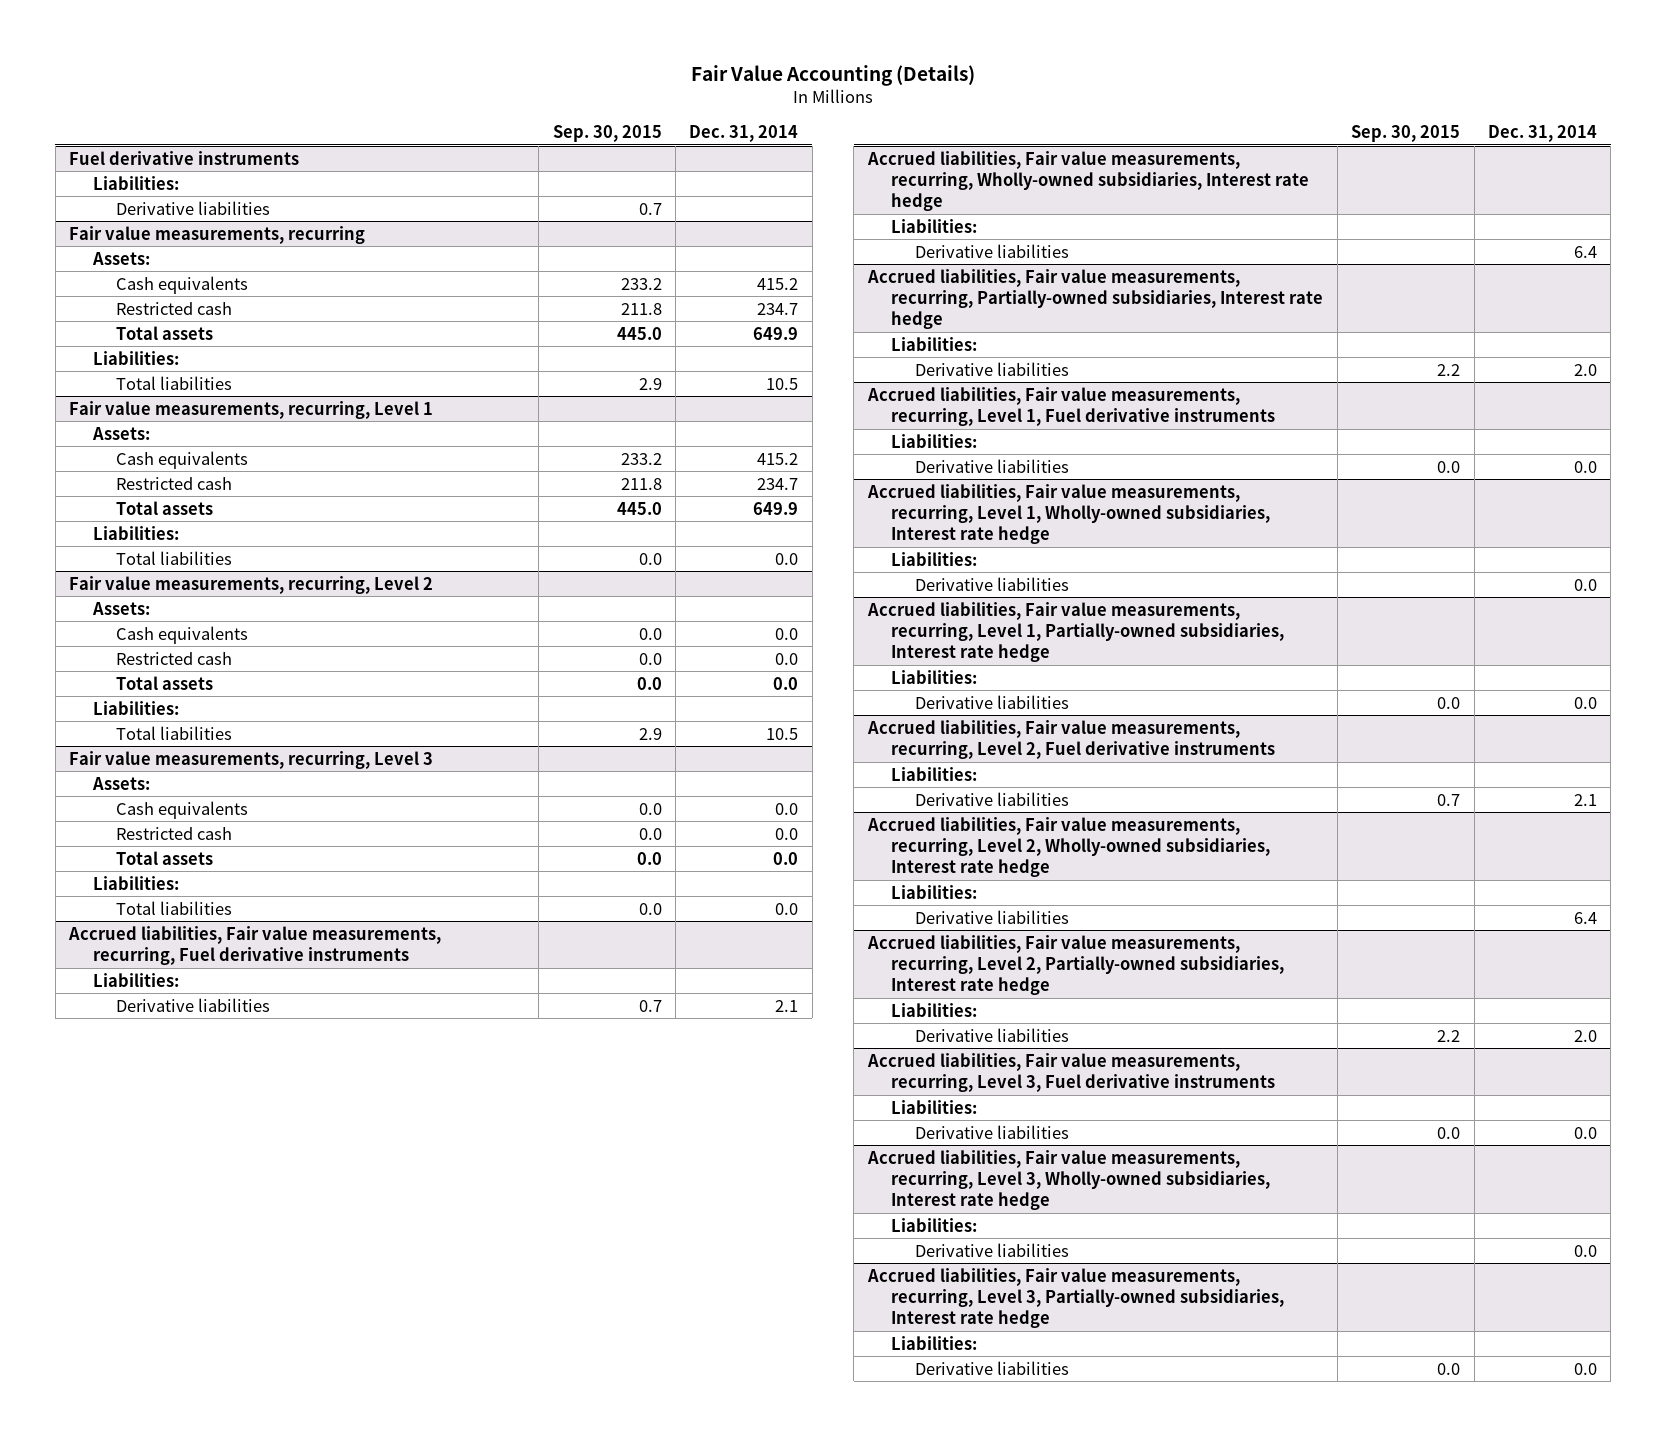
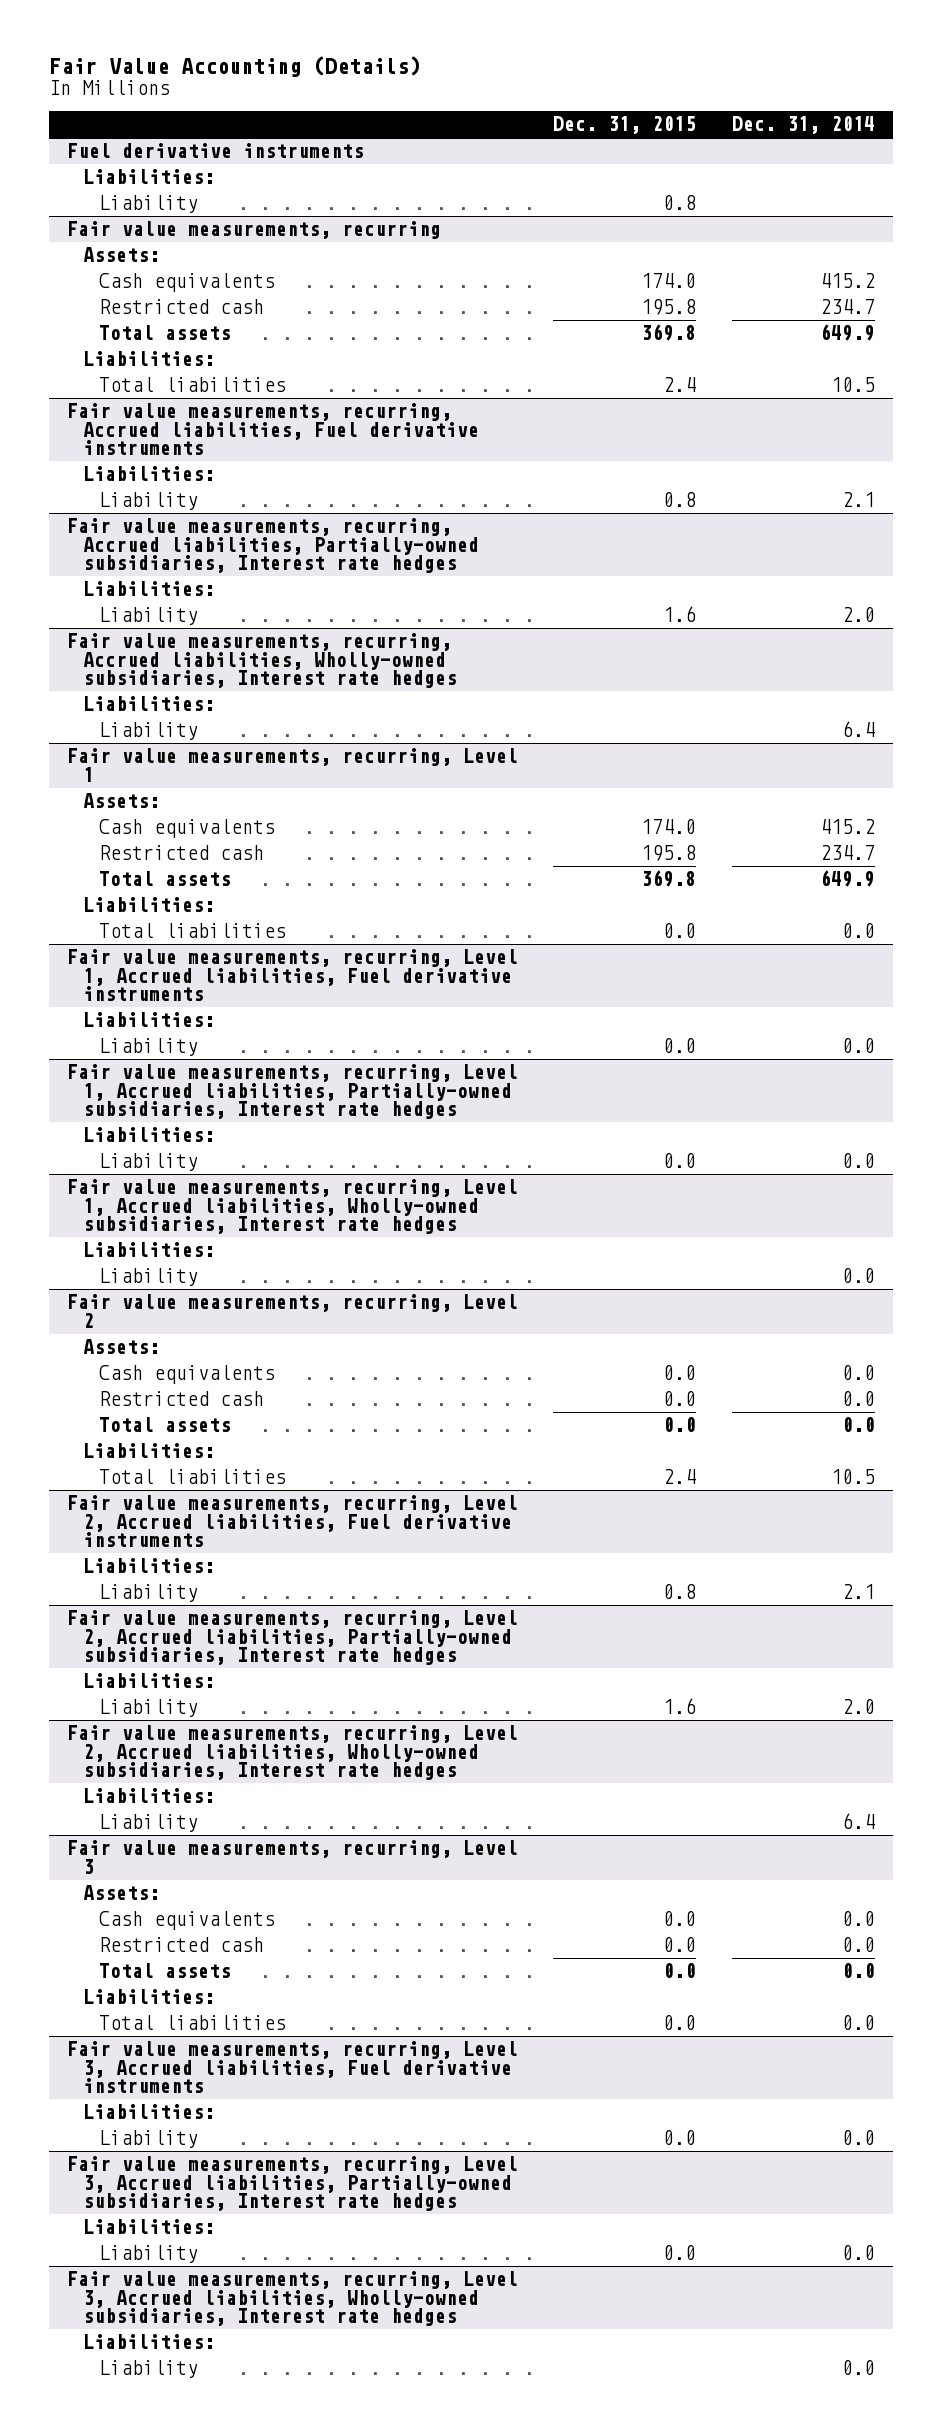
- | Sep. 30, 2015 | Dec. 31, 2014
+ | Dec. 31, 2015 | Dec. 31, 2014
@ Fuel derivative instruments
- Derivative liabilities | 0.7 |
+ Liability | 0.8 |
+ Fair value measurements, recurring, Accrued liabilities, Fuel derivative instruments
+ Liabilities:
+ Liability | 0.8 | 2.1
+ Fair value measurements, recurring, Accrued liabilities, Partially-owned subsidiaries, Interest rate hedges
+ Liabilities:
+ Liability | 1.6 | 2.0
+ Fair value measurements, recurring, Accrued liabilities, Wholly-owned subsidiaries, Interest rate hedges
+ Liabilities:
+ Liability | | 6.4
+ Fair value measurements, recurring, Level 1, Accrued liabilities, Fuel derivative instruments
+ Liabilities:
+ Liability | 0.0 | 0.0
+ Fair value measurements, recurring, Level 1, Accrued liabilities, Partially-owned subsidiaries, Interest rate hedges
+ Liabilities:
+ Liability | 0.0 | 0.0
+ Fair value measurements, recurring, Level 1, Accrued liabilities, Wholly-owned subsidiaries, Interest rate hedges
+ Liabilities:
+ Liability | | 0.0
+ Fair value measurements, recurring, Level 2, Accrued liabilities, Fuel derivative instruments
+ Liabilities:
+ Liability | 0.8 | 2.1
+ Fair value measurements, recurring, Level 2, Accrued liabilities, Partially-owned subsidiaries, Interest rate hedges
+ Liabilities:
+ Liability | 1.6 | 2.0
+ Fair value measurements, recurring, Level 2, Accrued liabilities, Wholly-owned subsidiaries, Interest rate hedges
+ Liabilities:
+ Liability | | 6.4
- Accrued liabilities, Fair value measurements, recurring, Fuel derivative instruments
- Liabilities:
- Derivative liabilities | 0.7 | 2.1
- Accrued liabilities, Fair value measurements, recurring, Wholly-owned subsidiaries, Interest rate hedge
- Liabilities:
- Derivative liabilities | | 6.4
- Accrued liabilities, Fair value measurements, recurring, Partially-owned subsidiaries, Interest rate hedge
- Liabilities:
- Derivative liabilities | 2.2 | 2.0
- Accrued liabilities, Fair value measurements, recurring, Level 1, Fuel derivative instruments
- Liabilities:
- Derivative liabilities | 0.0 | 0.0
- Accrued liabilities, Fair value measurements, recurring, Level 1, Wholly-owned subsidiaries, Interest rate hedge
- Liabilities:
- Derivative liabilities | | 0.0
- Accrued liabilities, Fair value measurements, recurring, Level 1, Partially-owned subsidiaries, Interest rate hedge
- Liabilities:
- Derivative liabilities | 0.0 | 0.0
- Accrued liabilities, Fair value measurements, recurring, Level 2, Fuel derivative instruments
- Liabilities:
- Derivative liabilities | 0.7 | 2.1
- Accrued liabilities, Fair value measurements, recurring, Level 2, Wholly-owned subsidiaries, Interest rate hedge
- Liabilities:
- Derivative liabilities | | 6.4
- Accrued liabilities, Fair value measurements, recurring, Level 2, Partially-owned subsidiaries, Interest rate hedge
- Liabilities:
- Derivative liabilities | 2.2 | 2.0
- Accrued liabilities, Fair value measurements, recurring, Level 3, Fuel derivative instruments
+ Fair value measurements, recurring, Level 3, Accrued liabilities, Fuel derivative instruments
- Derivative liabilities | 0.0 | 0.0
- Accrued liabilities, Fair value measurements, recurring, Level 3, Wholly-owned subsidiaries, Interest rate hedge
+ Liability | 0.0 | 0.0
+ Fair value measurements, recurring, Level 3, Accrued liabilities, Partially-owned subsidiaries, Interest rate hedges
- Derivative liabilities | | 0.0
- Accrued liabilities, Fair value measurements, recurring, Level 3, Partially-owned subsidiaries, Interest rate hedge
+ Liability | 0.0 | 0.0
+ Fair value measurements, recurring, Level 3, Accrued liabilities, Wholly-owned subsidiaries, Interest rate hedges
- Derivative liabilities | 0.0 | 0.0
+ Liability | | 0.0

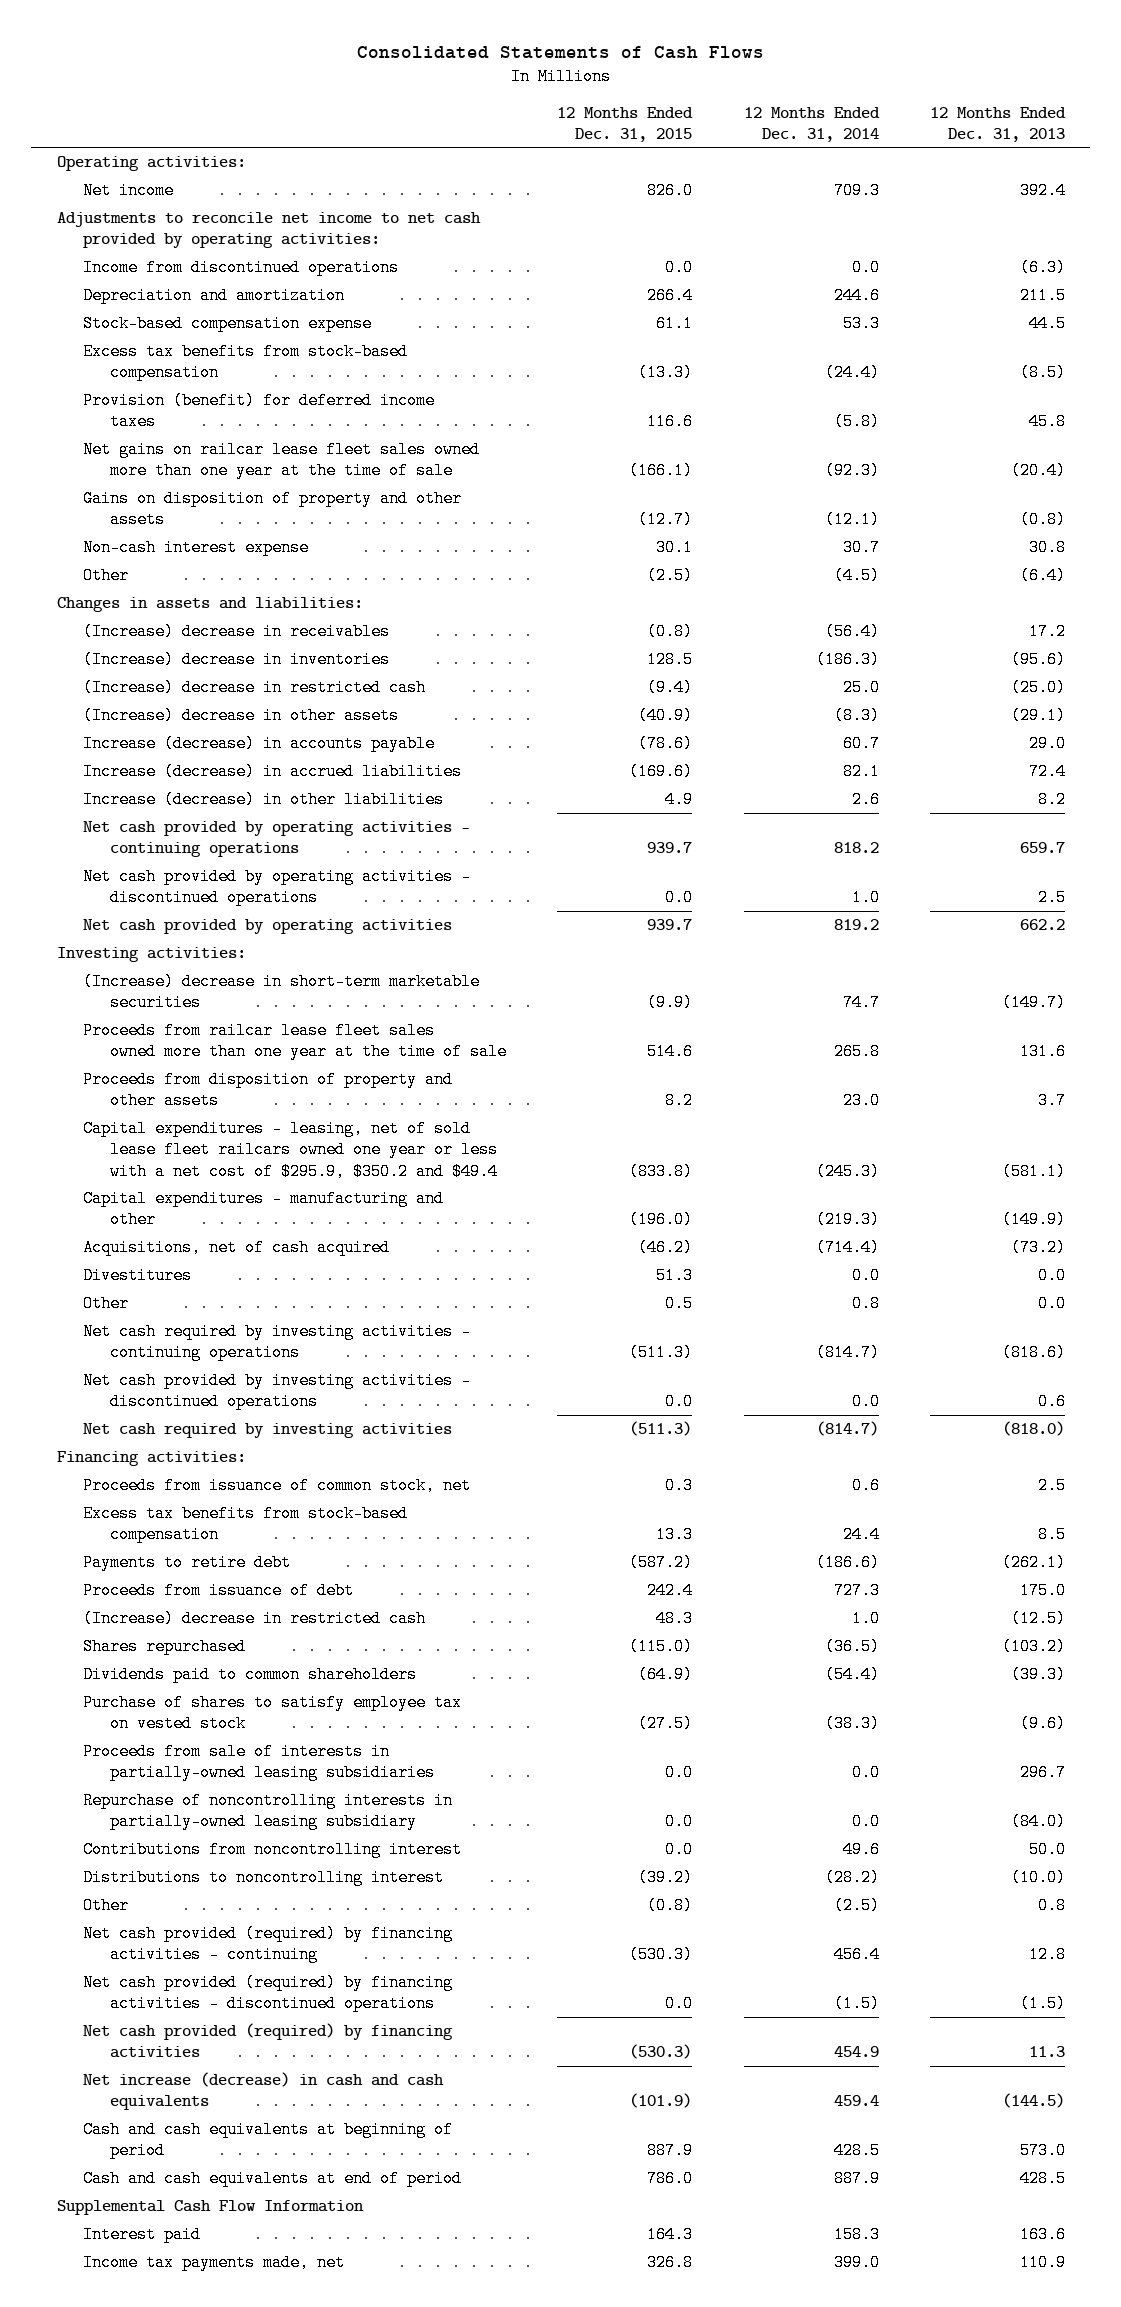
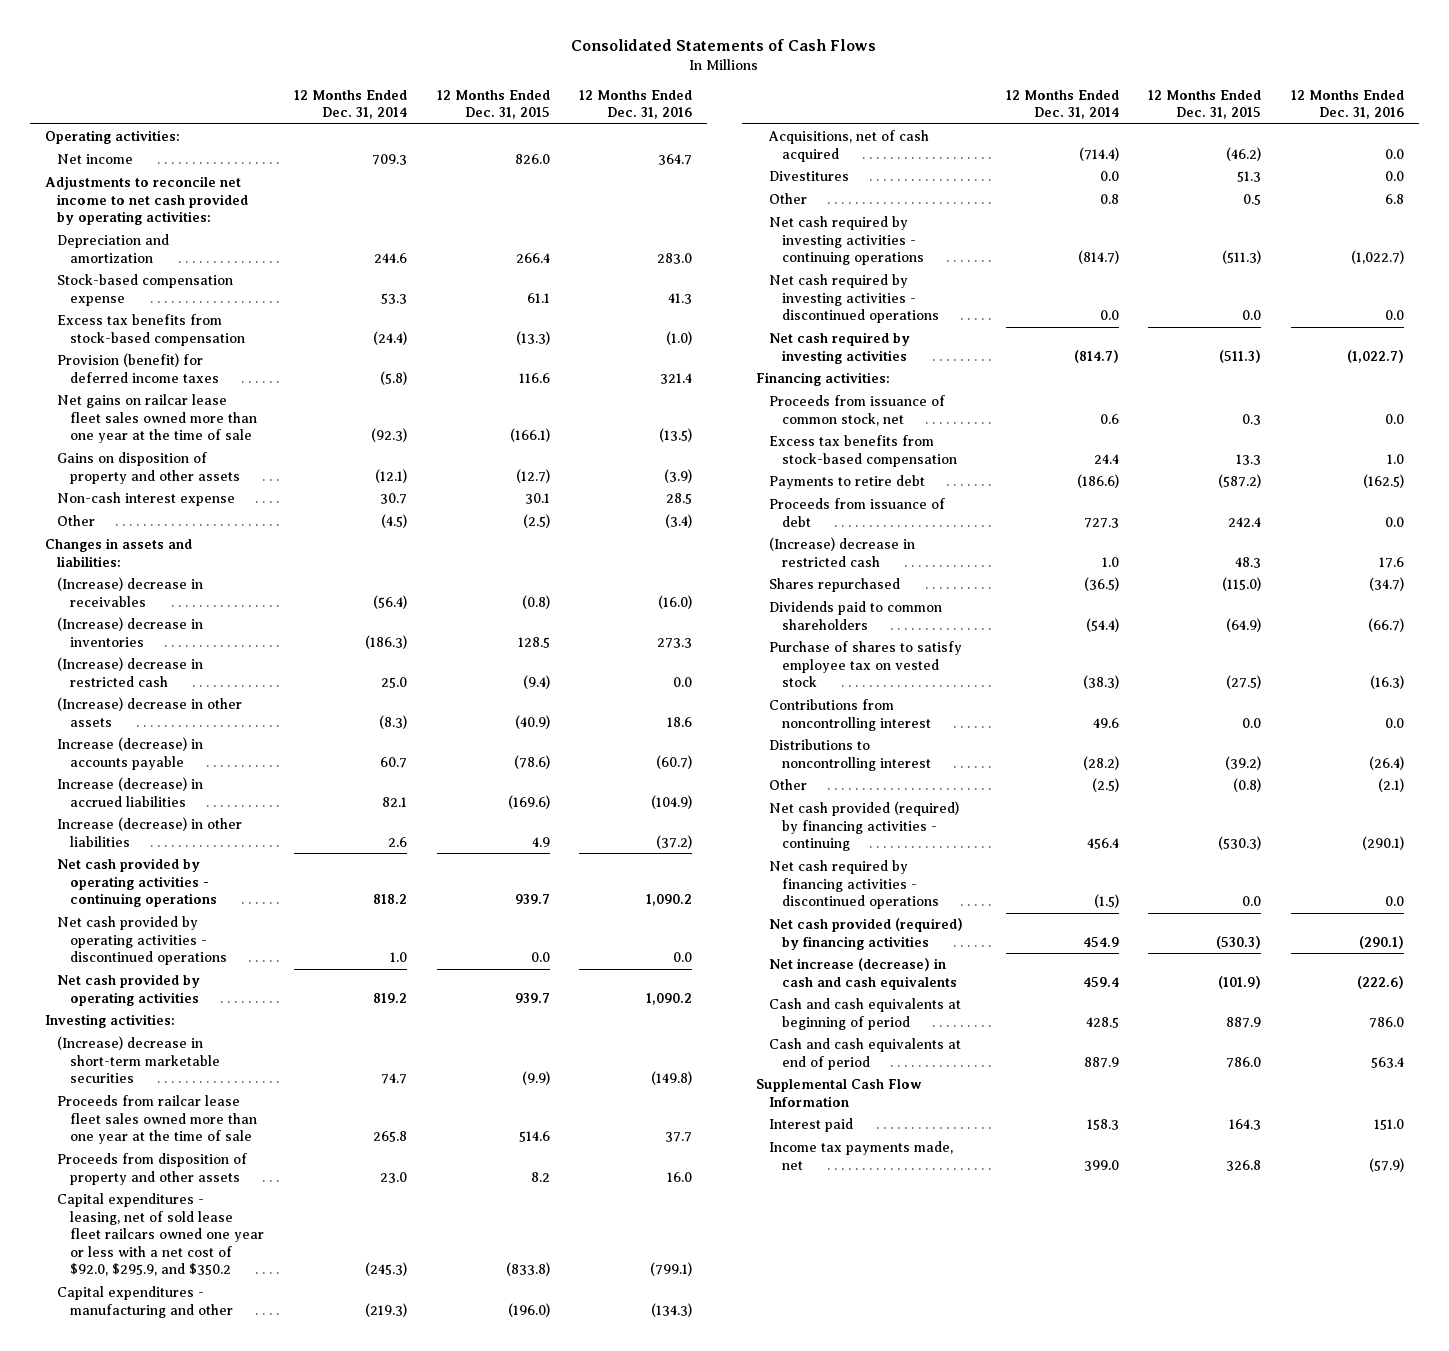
- | 12 Months Ended Dec. 31, 2015 | 12 Months Ended Dec. 31, 2014 | 12 Months Ended Dec. 31, 2013
+ | 12 Months Ended Dec. 31, 2014 | 12 Months Ended Dec. 31, 2015 | 12 Months Ended Dec. 31, 2016
- Income from discontinued operations | 0.0 | 0.0 | (6.3)
- Capital expenditures - leasing, net of sold lease fleet railcars owned one year or less with a net cost of $295.9, $350.2 and $49.4 | (833.8) | (245.3) | (581.1)
+ Capital expenditures - leasing, net of sold lease fleet railcars owned one year or less with a net cost of $92.0, $295.9, and $350.2 | (245.3) | (833.8) | (799.1)
- Net cash provided by investing activities - discontinued operations | 0.0 | 0.0 | 0.6
+ Net cash required by investing activities - discontinued operations | 0.0 | 0.0 | 0.0
- Proceeds from sale of interests in partially-owned leasing subsidiaries | 0.0 | 0.0 | 296.7
- Repurchase of noncontrolling interests in partially-owned leasing subsidiary | 0.0 | 0.0 | (84.0)
- Net cash provided (required) by financing activities - discontinued operations | 0.0 | (1.5) | (1.5)
+ Net cash required by financing activities - discontinued operations | (1.5) | 0.0 | 0.0

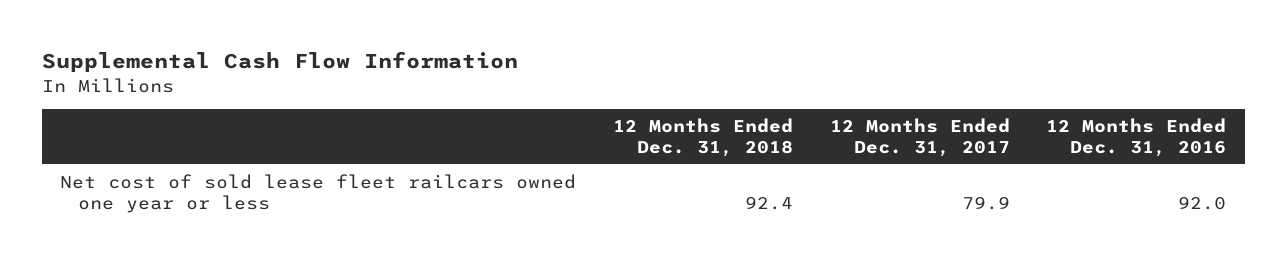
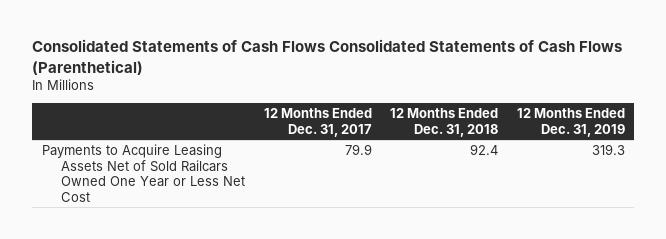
- Supplemental Cash Flow Information
+ Consolidated Statements of Cash Flows Consolidated Statements of Cash Flows (Parenthetical)
- | 12 Months Ended Dec. 31, 2018 | 12 Months Ended Dec. 31, 2017 | 12 Months Ended Dec. 31, 2016
+ | 12 Months Ended Dec. 31, 2017 | 12 Months Ended Dec. 31, 2018 | 12 Months Ended Dec. 31, 2019
- Net cost of sold lease fleet railcars owned one year or less | 92.4 | 79.9 | 92.0
+ Payments to Acquire Leasing Assets Net of Sold Railcars Owned One Year or Less Net Cost | 79.9 | 92.4 | 319.3

